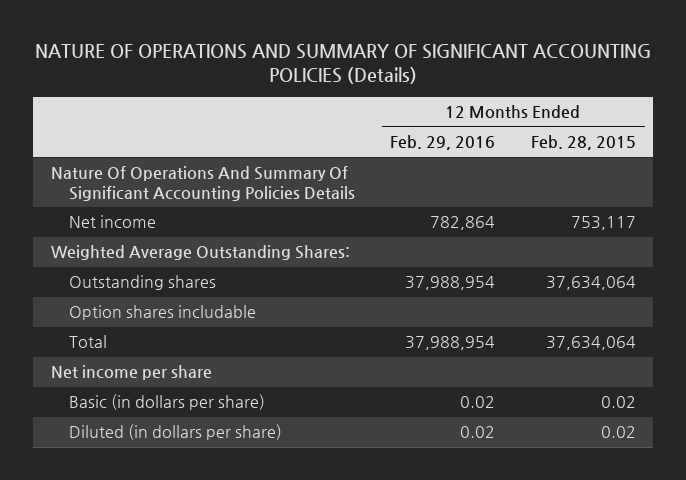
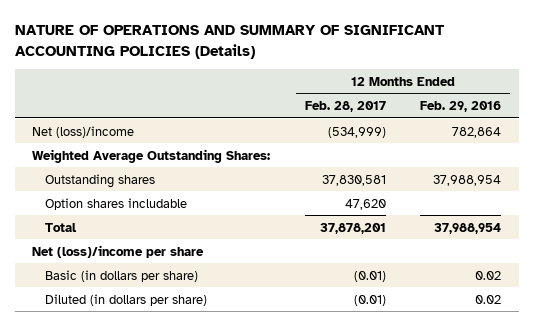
- | 12 Months Ended Feb. 29, 2016 | 12 Months Ended Feb. 28, 2015
+ | 12 Months Ended Feb. 28, 2017 | 12 Months Ended Feb. 29, 2016
- Nature Of Operations And Summary Of Significant Accounting Policies Details
- Net income | 782,864 | 753,117
+ Net (loss)/income | (534,999) | 782,864
- Net income per share
+ Net (loss)/income per share

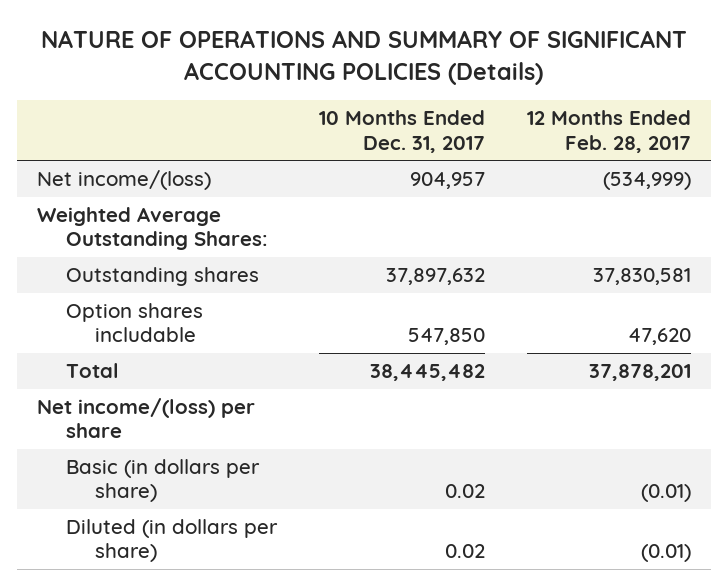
- | 12 Months Ended Feb. 28, 2017 | 12 Months Ended Feb. 29, 2016
+ | 10 Months Ended Dec. 31, 2017 | 12 Months Ended Feb. 28, 2017
- Net (loss)/income | (534,999) | 782,864
+ Net income/(loss) | 904,957 | (534,999)
- Net (loss)/income per share
+ Net income/(loss) per share

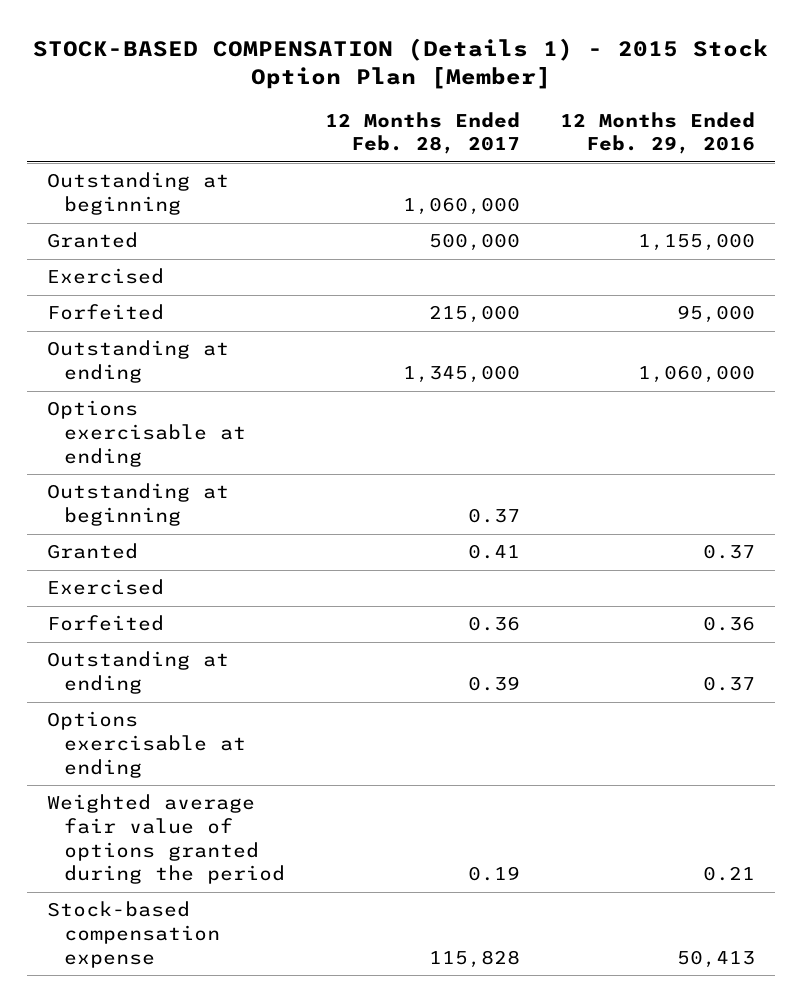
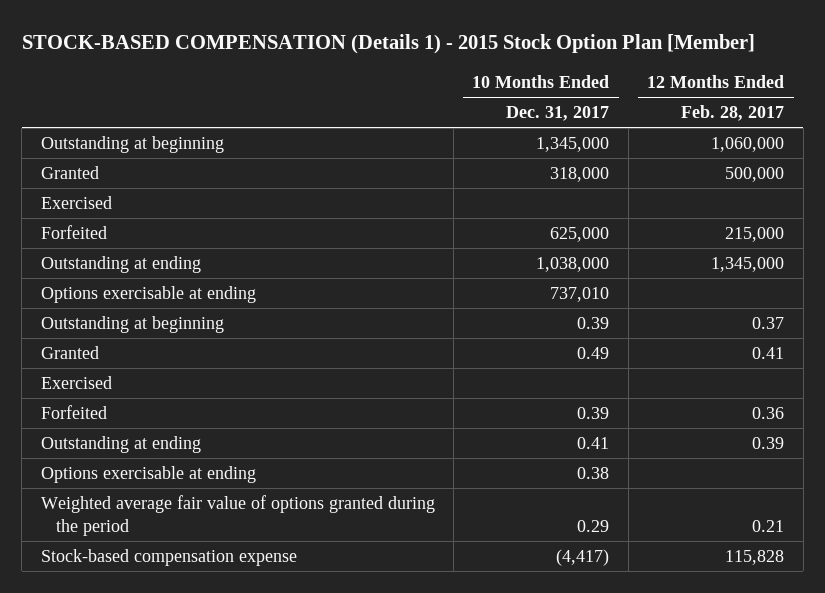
- | 12 Months Ended Feb. 28, 2017 | 12 Months Ended Feb. 29, 2016
+ | 10 Months Ended Dec. 31, 2017 | 12 Months Ended Feb. 28, 2017
- Weighted average fair value of options granted during the period | 0.19 | 0.21
+ Weighted average fair value of options granted during the period | 0.29 | 0.21

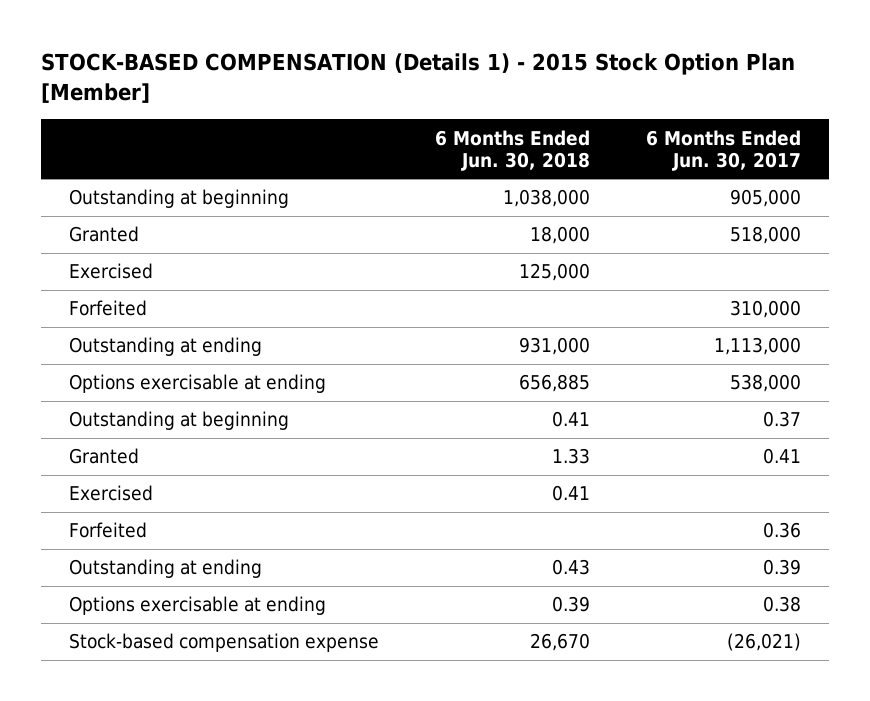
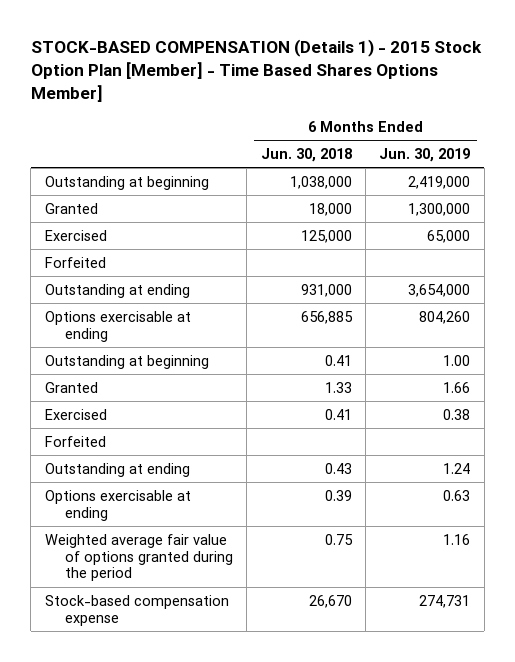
- STOCK-BASED COMPENSATION (Details 1) - 2015 Stock Option Plan [Member]
+ STOCK-BASED COMPENSATION (Details 1) - 2015 Stock Option Plan [Member] - Time Based Shares Options Member]
- | 6 Months Ended Jun. 30, 2018 | 6 Months Ended Jun. 30, 2017
+ | 6 Months Ended Jun. 30, 2018 | 6 Months Ended Jun. 30, 2019
+ Weighted average fair value of options granted during the period | 0.75 | 1.16

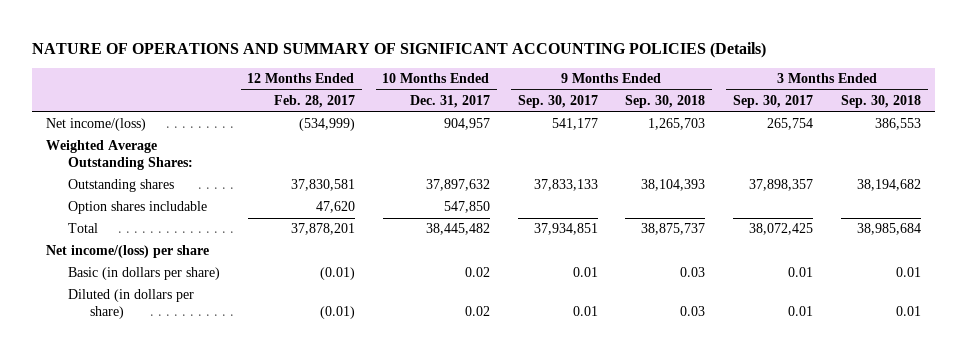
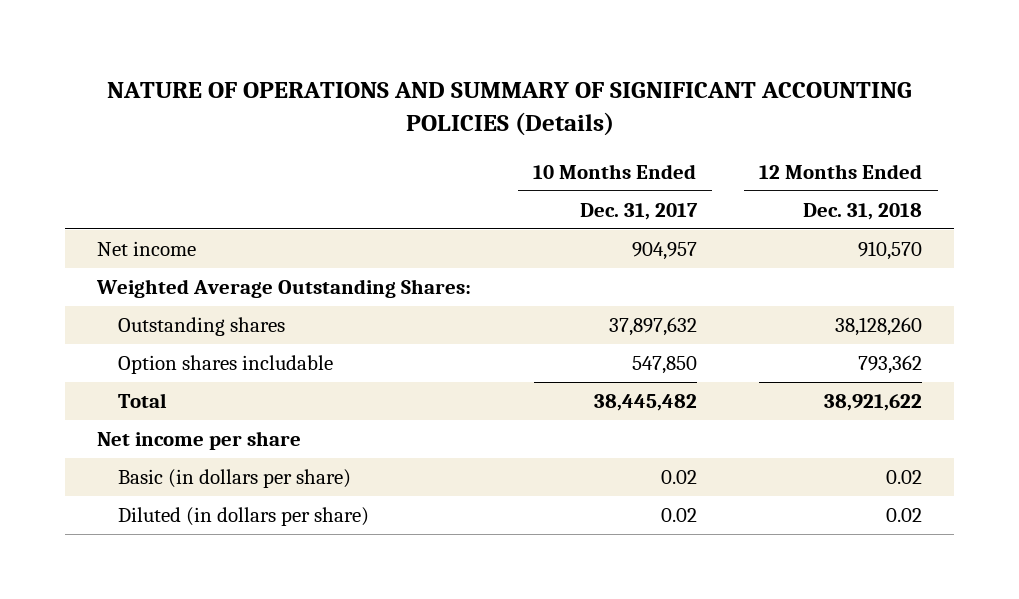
- | 12 Months Ended Feb. 28, 2017 | 10 Months Ended Dec. 31, 2017 | 9 Months Ended Sep. 30, 2017 | 9 Months Ended Sep. 30, 2018 | 3 Months Ended Sep. 30, 2017 | 3 Months Ended Sep. 30, 2018
+ | 10 Months Ended Dec. 31, 2017 | 12 Months Ended Dec. 31, 2018
- Net income/(loss) | (534,999) | 904,957 | 541,177 | 1,265,703 | 265,754 | 386,553
+ Net income | 904,957 | 910,570
- Net income/(loss) per share
+ Net income per share

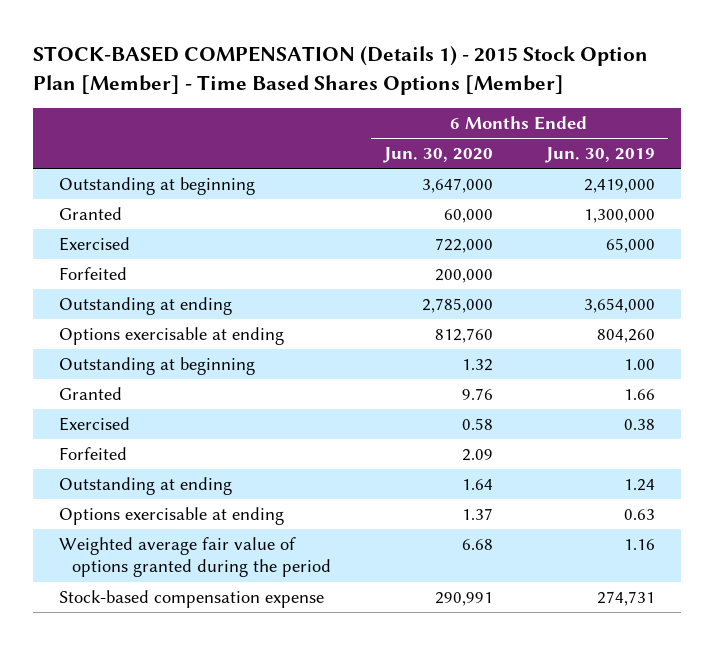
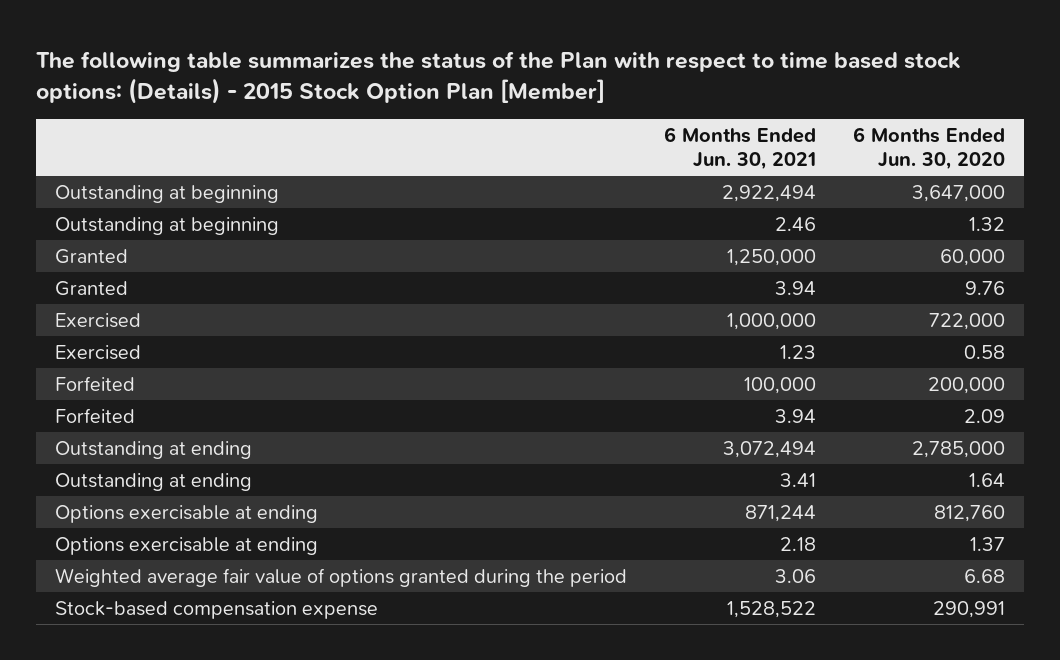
- STOCK-BASED COMPENSATION (Details 1) - 2015 Stock Option Plan [Member] - Time Based Shares Options [Member]
+ The following table summarizes the status of the Plan with respect to time based stock options: (Details) - 2015 Stock Option Plan [Member]
- | 6 Months Ended Jun. 30, 2020 | 6 Months Ended Jun. 30, 2019
+ | 6 Months Ended Jun. 30, 2021 | 6 Months Ended Jun. 30, 2020
moved down: Granted | 1,250,000 | 60,000
moved down: Exercised | 1,000,000 | 722,000
moved down: Forfeited | 100,000 | 200,000
moved down: Outstanding at ending | 3,072,494 | 2,785,000
moved down: Options exercisable at ending | 871,244 | 812,760

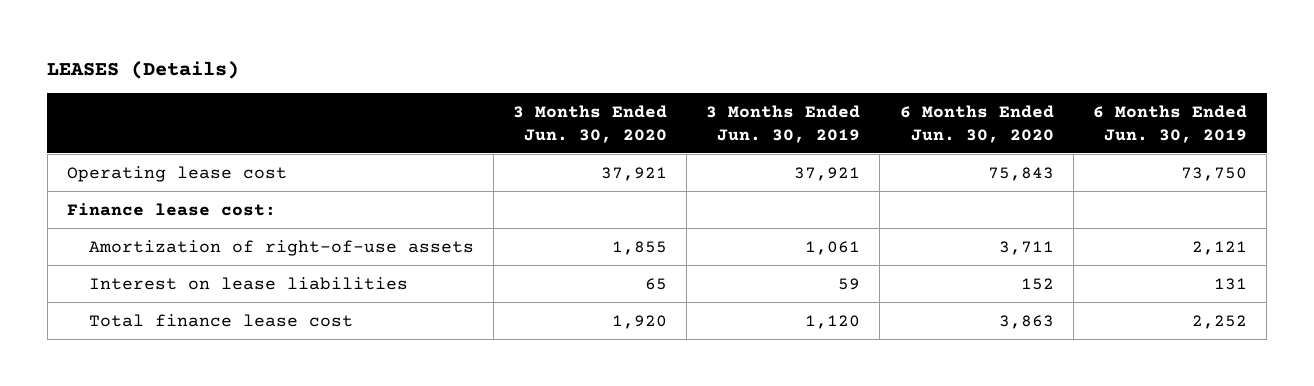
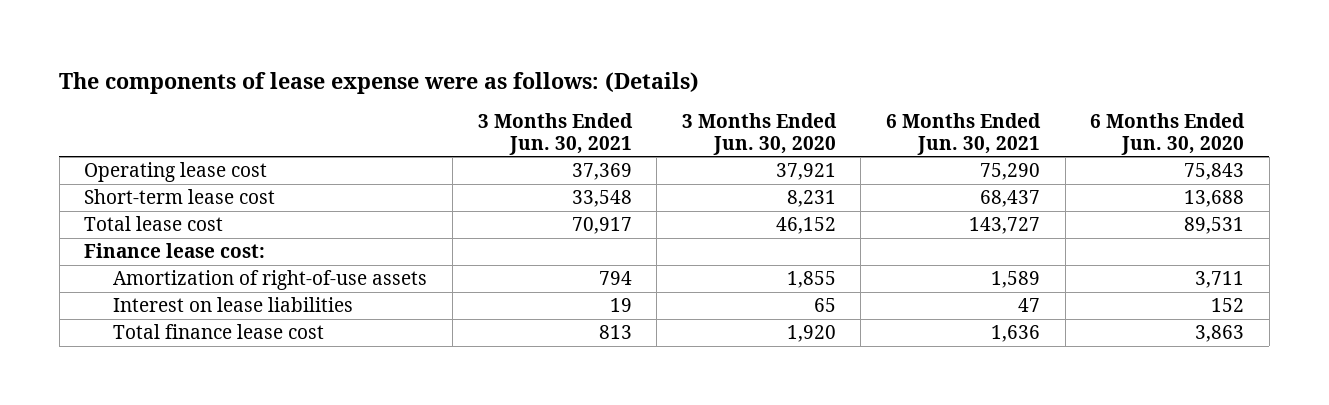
- LEASES (Details)
+ The components of lease expense were as follows: (Details)
- | 3 Months Ended Jun. 30, 2020 | 3 Months Ended Jun. 30, 2019 | 6 Months Ended Jun. 30, 2020 | 6 Months Ended Jun. 30, 2019
+ | 3 Months Ended Jun. 30, 2021 | 3 Months Ended Jun. 30, 2020 | 6 Months Ended Jun. 30, 2021 | 6 Months Ended Jun. 30, 2020
+ Short-term lease cost | 33,548 | 8,231 | 68,437 | 13,688
+ Total lease cost | 70,917 | 46,152 | 143,727 | 89,531

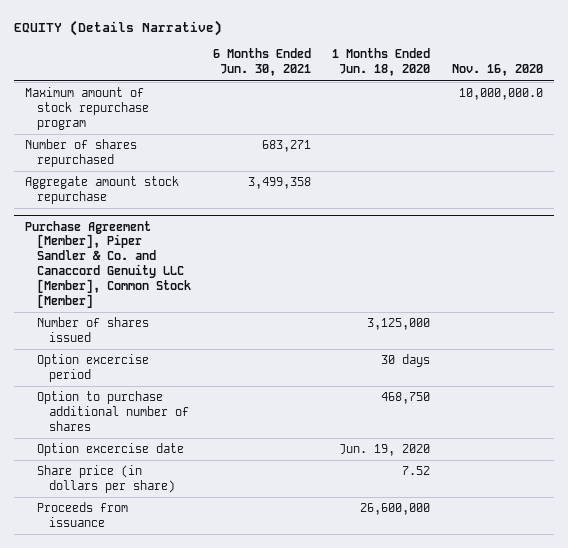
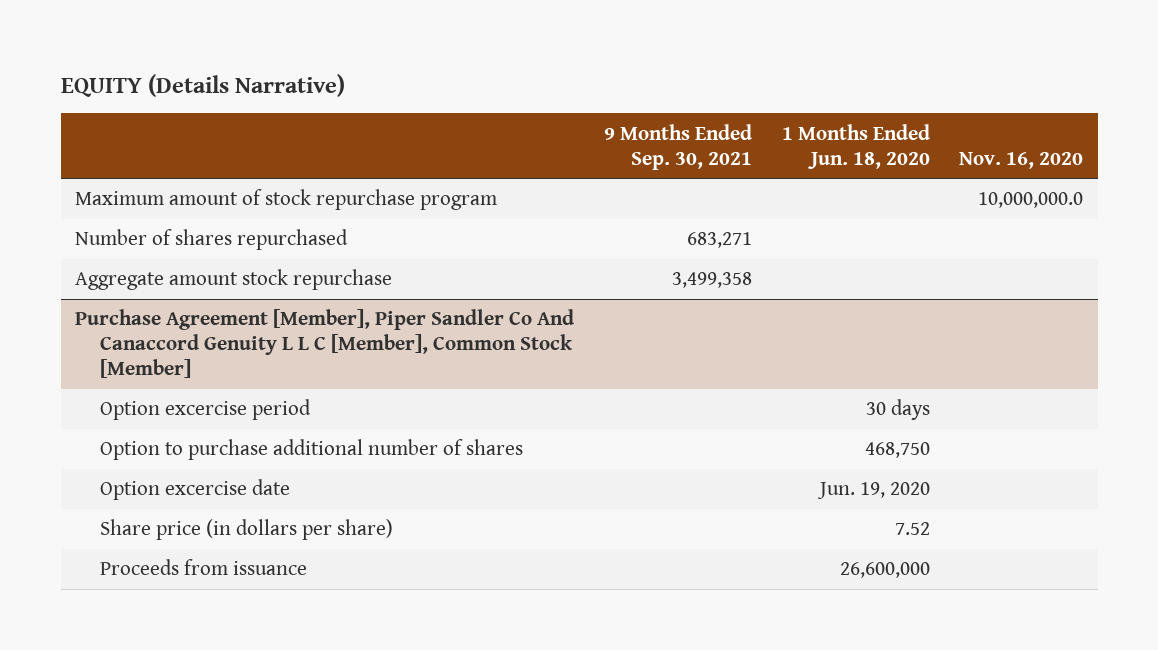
- | 6 Months Ended Jun. 30, 2021 | 1 Months Ended Jun. 18, 2020 | Nov. 16, 2020
+ | 9 Months Ended Sep. 30, 2021 | 1 Months Ended Jun. 18, 2020 | Nov. 16, 2020
- Purchase Agreement [Member], Piper Sandler & Co. and Canaccord Genuity LLC [Member], Common Stock [Member]
- Number of shares issued | | 3,125,000 |
+ Purchase Agreement [Member], Piper Sandler Co And Canaccord Genuity L L C [Member], Common Stock [Member]

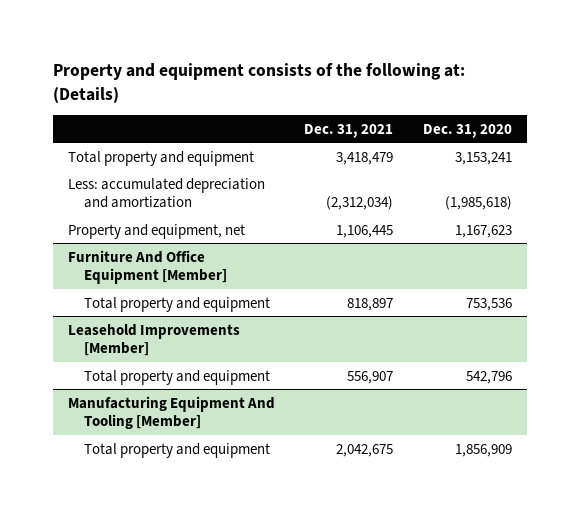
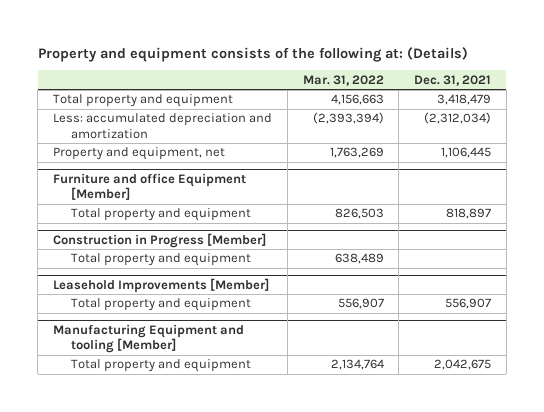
- | Dec. 31, 2021 | Dec. 31, 2020
+ | Mar. 31, 2022 | Dec. 31, 2021
- Furniture And Office Equipment [Member]
+ Furniture and office Equipment [Member]
+ Construction in Progress [Member]
+ Total property and equipment | 638,489 |
- Manufacturing Equipment And Tooling [Member]
+ Manufacturing Equipment and tooling [Member]

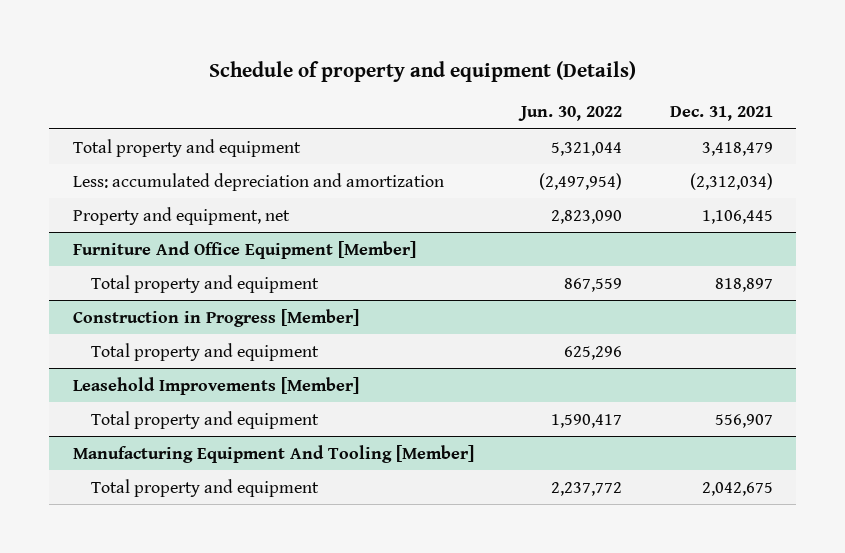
- Property and equipment consists of the following at: (Details)
+ Schedule of property and equipment (Details)
- | Mar. 31, 2022 | Dec. 31, 2021
+ | Jun. 30, 2022 | Dec. 31, 2021
- Furniture and office Equipment [Member]
+ Furniture And Office Equipment [Member]
- Manufacturing Equipment and tooling [Member]
+ Manufacturing Equipment And Tooling [Member]

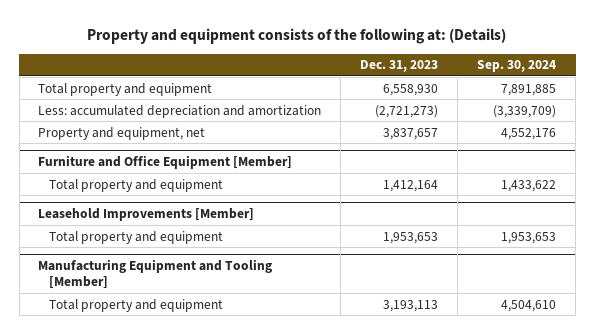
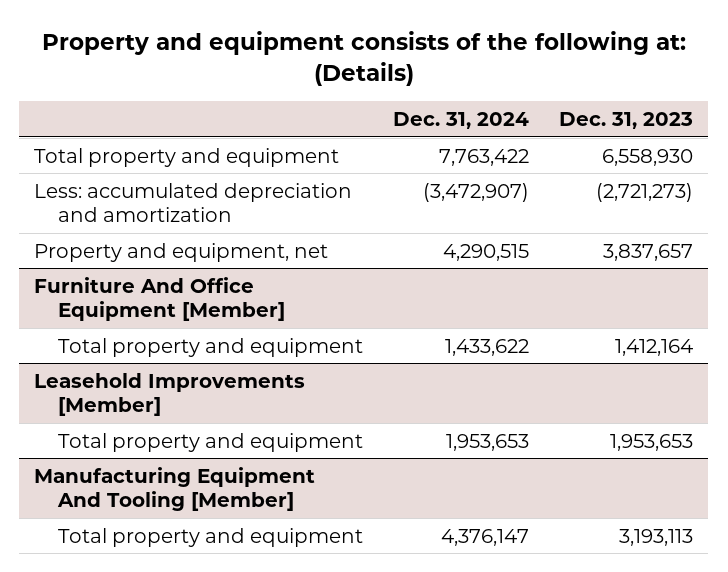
- | Dec. 31, 2023 | Sep. 30, 2024
+ | Dec. 31, 2024 | Dec. 31, 2023
- Furniture and Office Equipment [Member]
+ Furniture And Office Equipment [Member]
- Manufacturing Equipment and Tooling [Member]
+ Manufacturing Equipment And Tooling [Member]

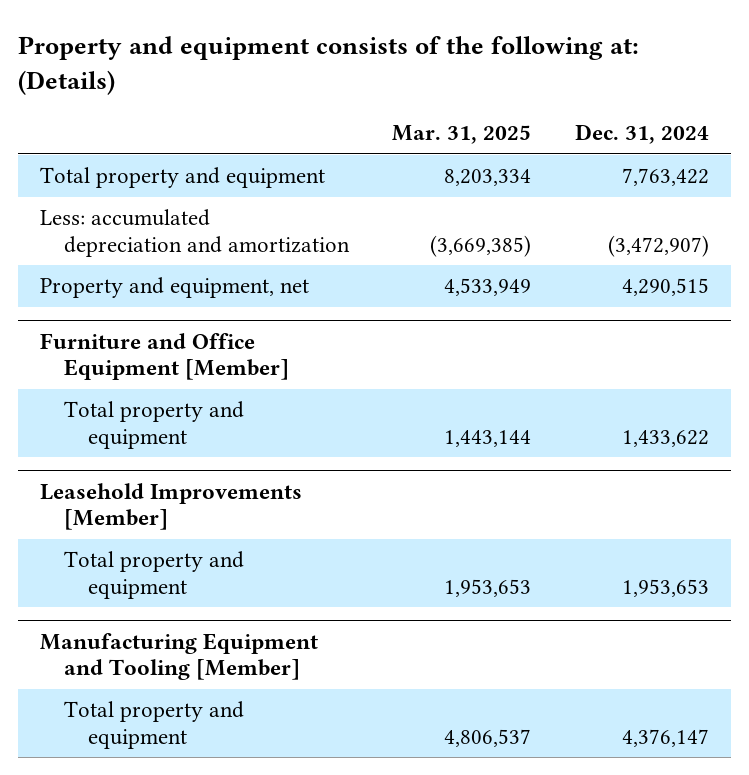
- | Dec. 31, 2024 | Dec. 31, 2023
+ | Mar. 31, 2025 | Dec. 31, 2024
- Furniture And Office Equipment [Member]
+ Furniture and Office Equipment [Member]
- Manufacturing Equipment And Tooling [Member]
+ Manufacturing Equipment and Tooling [Member]

